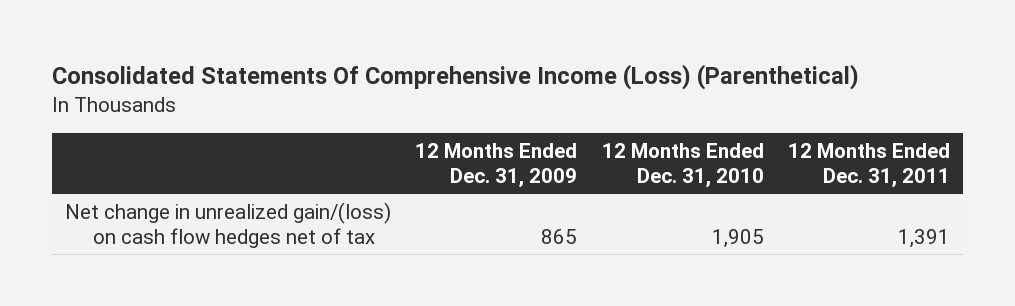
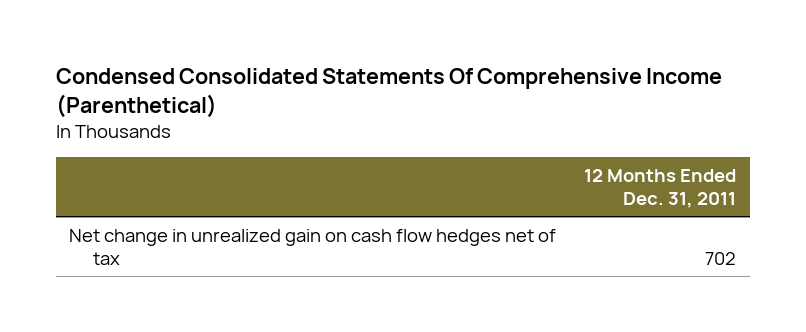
- Consolidated Statements Of Comprehensive Income (Loss) (Parenthetical)
+ Condensed Consolidated Statements Of Comprehensive Income (Parenthetical)
- | 12 Months Ended Dec. 31, 2009 | 12 Months Ended Dec. 31, 2010 | 12 Months Ended Dec. 31, 2011
+ | 12 Months Ended Dec. 31, 2011
- Net change in unrealized gain/(loss) on cash flow hedges net of tax | 865 | 1,905 | 1,391
+ Net change in unrealized gain on cash flow hedges net of tax | 702

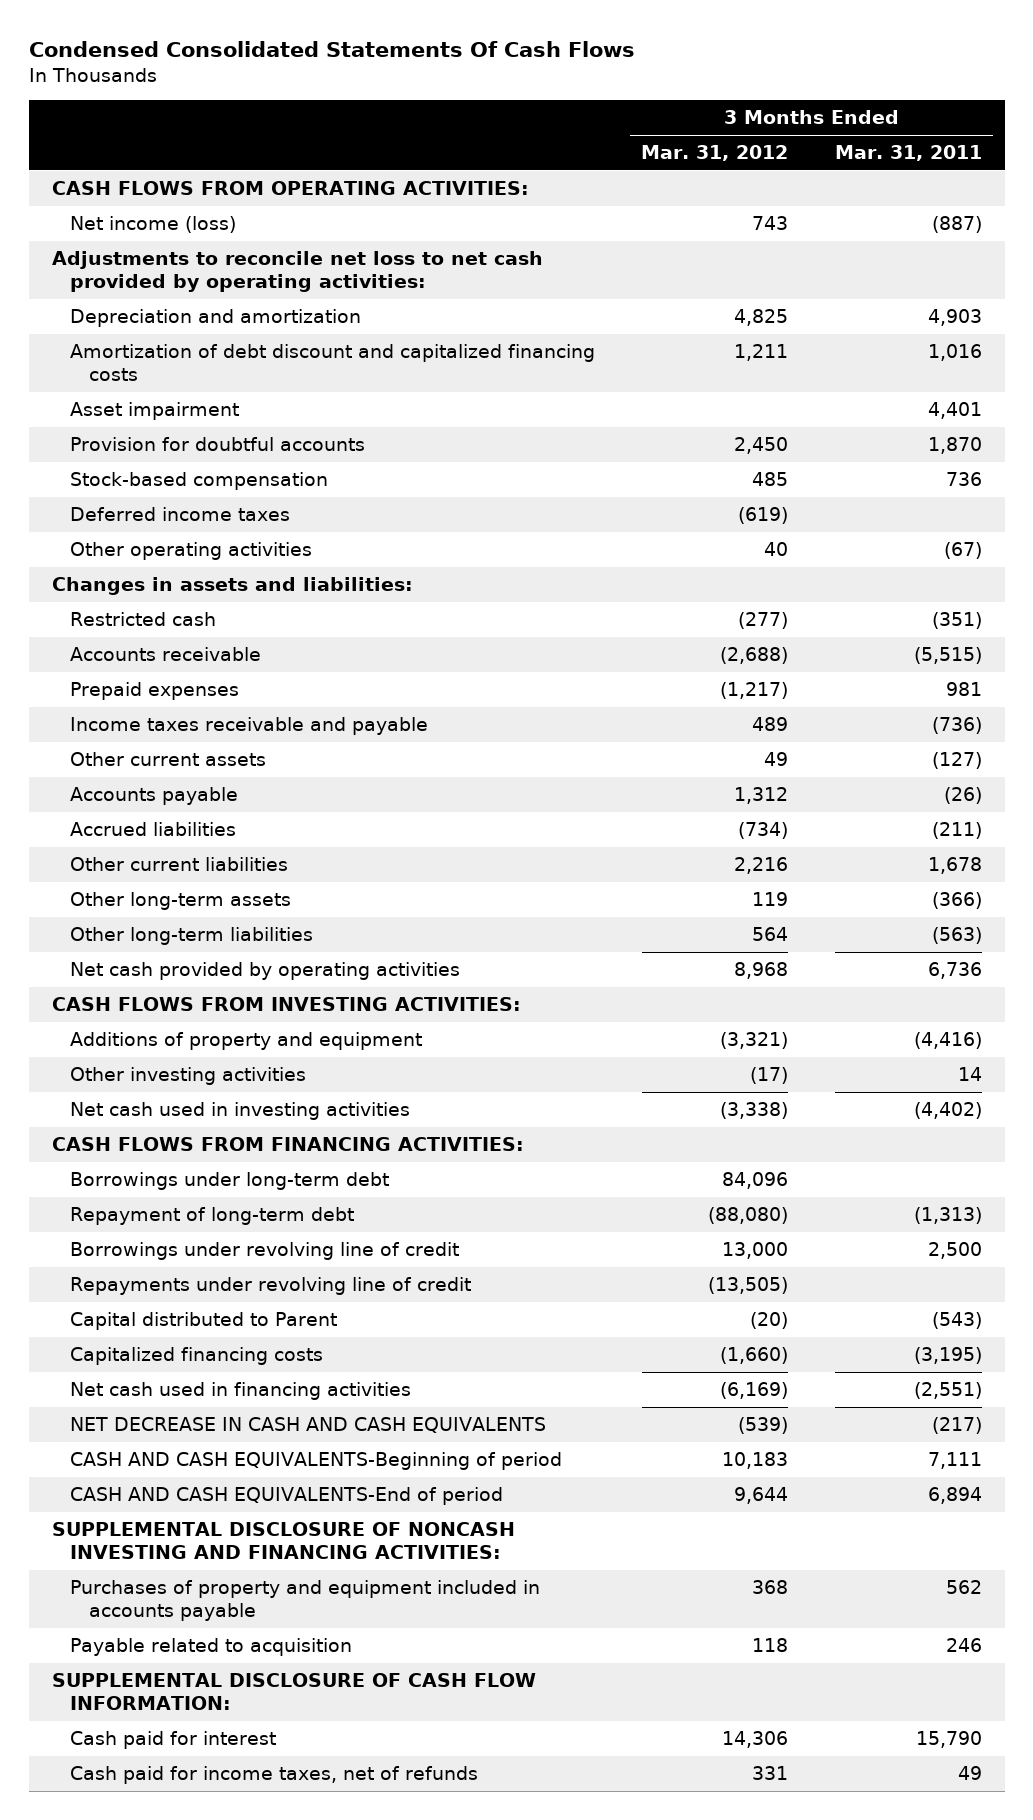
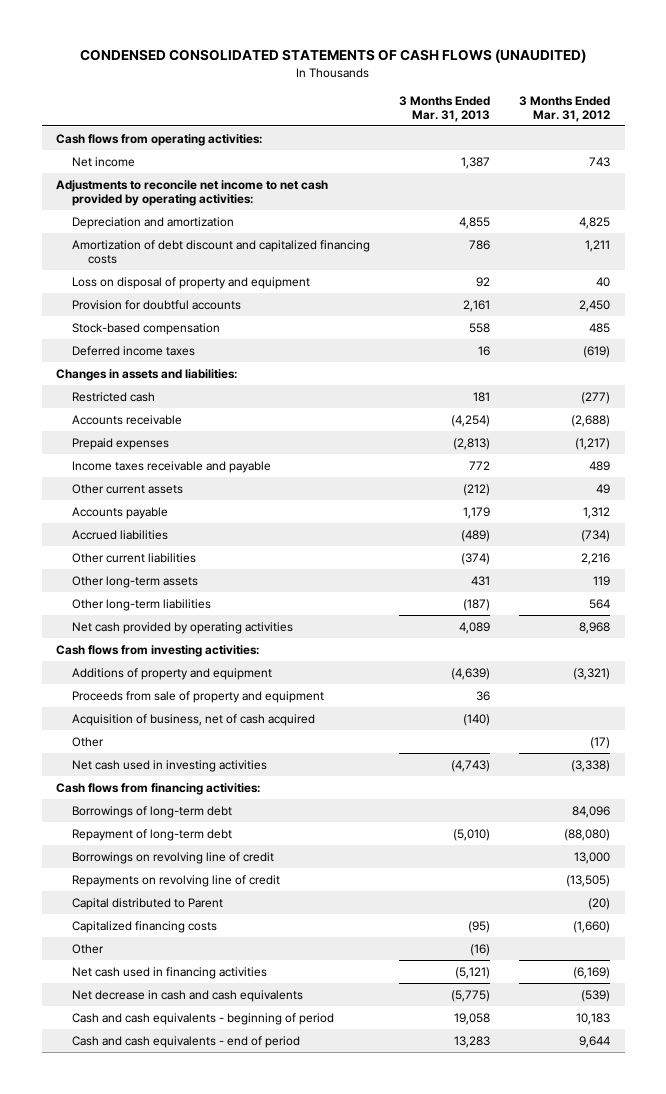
- Condensed Consolidated Statements Of Cash Flows
+ CONDENSED CONSOLIDATED STATEMENTS OF CASH FLOWS (UNAUDITED)
- | 3 Months Ended Mar. 31, 2012 | 3 Months Ended Mar. 31, 2011
+ | 3 Months Ended Mar. 31, 2013 | 3 Months Ended Mar. 31, 2012
- CASH FLOWS FROM OPERATING ACTIVITIES:
- Net income (loss) | 743 | (887)
- Adjustments to reconcile net loss to net cash provided by operating activities:
+ Cash flows from operating activities:
+ Net income | 1,387 | 743
+ Adjustments to reconcile net income to net cash provided by operating activities:
- Asset impairment | | 4,401
+ Loss on disposal of property and equipment | 92 | 40
- Other operating activities | 40 | (67)
- CASH FLOWS FROM INVESTING ACTIVITIES:
+ Cash flows from investing activities:
- Other investing activities | (17) | 14
+ Proceeds from sale of property and equipment | 36 |
+ Acquisition of business, net of cash acquired | (140) |
+ Other | | (17)
- CASH FLOWS FROM FINANCING ACTIVITIES:
- Borrowings under long-term debt | 84,096 |
+ Cash flows from financing activities:
+ Borrowings of long-term debt | | 84,096
- Borrowings under revolving line of credit | 13,000 | 2,500
- Repayments under revolving line of credit | (13,505) |
+ Borrowings on revolving line of credit | | 13,000
+ Repayments on revolving line of credit | | (13,505)
+ Other | (16) |
- NET DECREASE IN CASH AND CASH EQUIVALENTS | (539) | (217)
- CASH AND CASH EQUIVALENTS-Beginning of period | 10,183 | 7,111
- CASH AND CASH EQUIVALENTS-End of period | 9,644 | 6,894
- SUPPLEMENTAL DISCLOSURE OF NONCASH INVESTING AND FINANCING ACTIVITIES:
- Purchases of property and equipment included in accounts payable | 368 | 562
- Payable related to acquisition | 118 | 246
- SUPPLEMENTAL DISCLOSURE OF CASH FLOW INFORMATION:
- Cash paid for interest | 14,306 | 15,790
- Cash paid for income taxes, net of refunds | 331 | 49
+ Net decrease in cash and cash equivalents | (5,775) | (539)
+ Cash and cash equivalents - beginning of period | 19,058 | 10,183
+ Cash and cash equivalents - end of period | 13,283 | 9,644

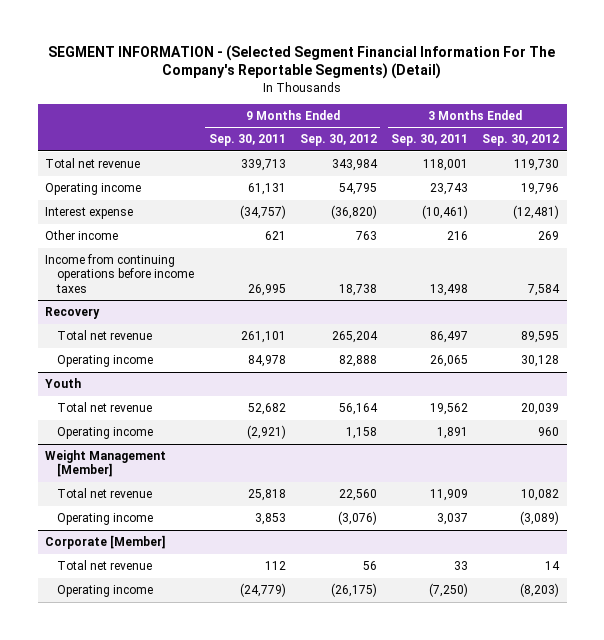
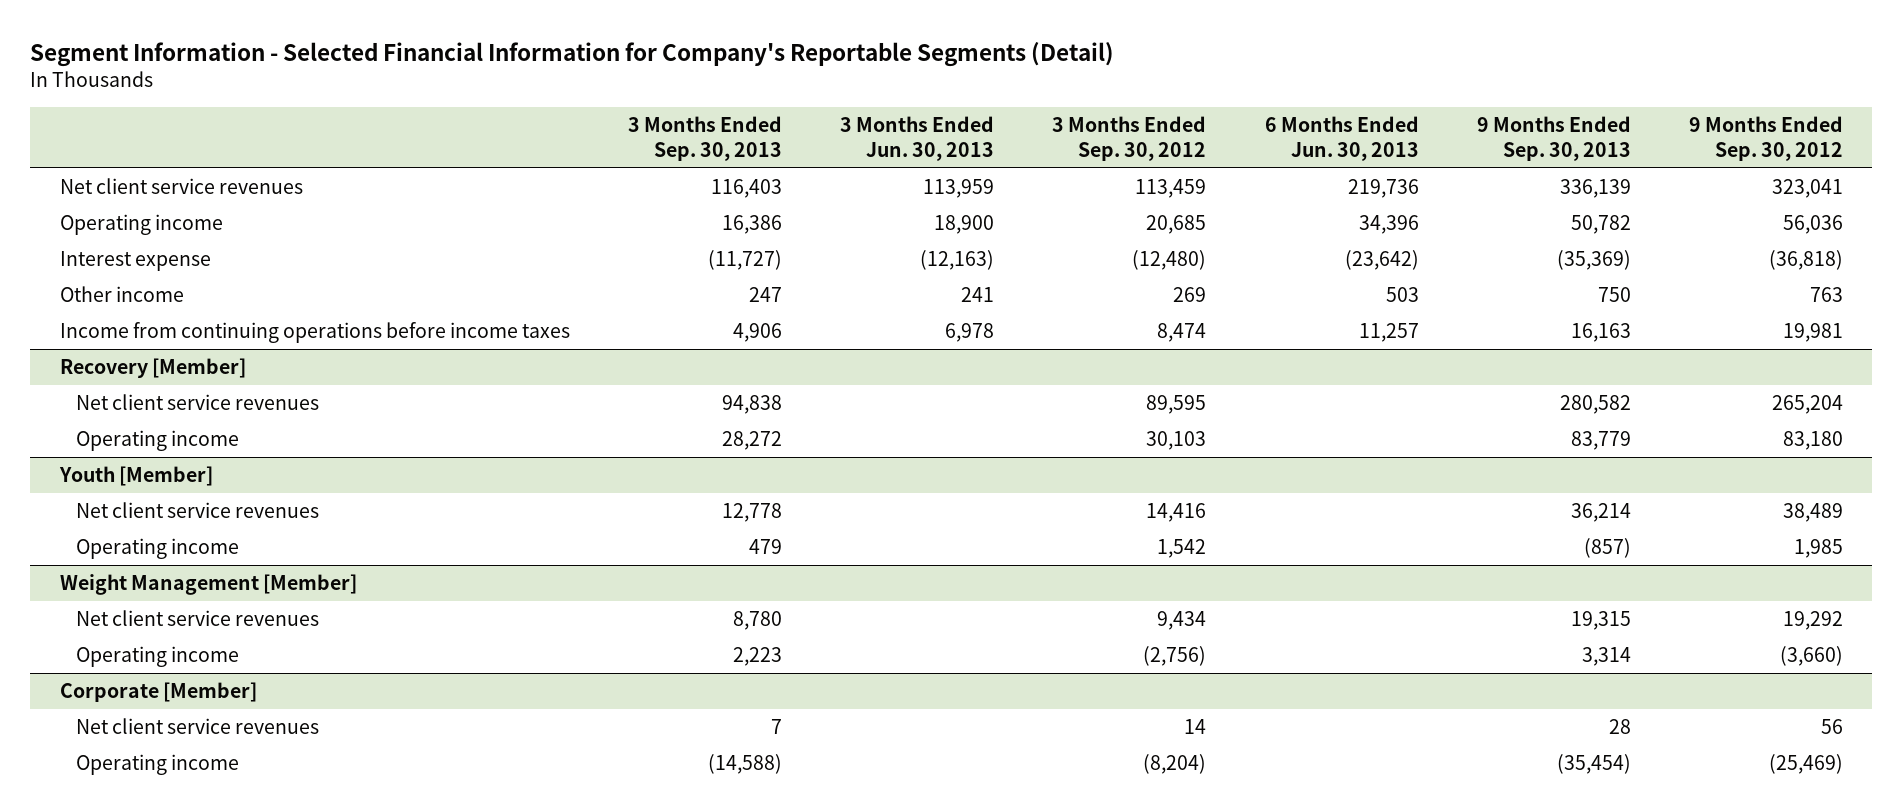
- SEGMENT INFORMATION - (Selected Segment Financial Information For The Company's Reportable Segments) (Detail)
+ Segment Information - Selected Financial Information for Company's Reportable Segments (Detail)
- | 9 Months Ended Sep. 30, 2011 | 9 Months Ended Sep. 30, 2012 | 3 Months Ended Sep. 30, 2011 | 3 Months Ended Sep. 30, 2012
+ | 3 Months Ended Sep. 30, 2013 | 3 Months Ended Jun. 30, 2013 | 3 Months Ended Sep. 30, 2012 | 6 Months Ended Jun. 30, 2013 | 9 Months Ended Sep. 30, 2013 | 9 Months Ended Sep. 30, 2012
- Total net revenue | 339,713 | 343,984 | 118,001 | 119,730
- Operating income | 61,131 | 54,795 | 23,743 | 19,796
- Interest expense | (34,757) | (36,820) | (10,461) | (12,481)
+ Net client service revenues | 116,403 | 113,959 | 113,459 | 219,736 | 336,139 | 323,041
+ Operating income | 16,386 | 18,900 | 20,685 | 34,396 | 50,782 | 56,036
+ Interest expense | (11,727) | (12,163) | (12,480) | (23,642) | (35,369) | (36,818)
- Income from continuing operations before income taxes | 26,995 | 18,738 | 13,498 | 7,584
- Recovery
- Total net revenue | 261,101 | 265,204 | 86,497 | 89,595
- Operating income | 84,978 | 82,888 | 26,065 | 30,128
- Youth
- Total net revenue | 52,682 | 56,164 | 19,562 | 20,039
- Operating income | (2,921) | 1,158 | 1,891 | 960
+ Income from continuing operations before income taxes | 4,906 | 6,978 | 8,474 | 11,257 | 16,163 | 19,981
+ Recovery [Member]
+ Net client service revenues | 94,838 | | 89,595 | | 280,582 | 265,204
+ Operating income | 28,272 | | 30,103 | | 83,779 | 83,180
+ Youth [Member]
+ Net client service revenues | 12,778 | | 14,416 | | 36,214 | 38,489
+ Operating income | 479 | | 1,542 | | (857) | 1,985
@ Weight Management [Member]
- Total net revenue | 25,818 | 22,560 | 11,909 | 10,082
- Operating income | 3,853 | (3,076) | 3,037 | (3,089)
+ Net client service revenues | 8,780 | | 9,434 | | 19,315 | 19,292
+ Operating income | 2,223 | | (2,756) | | 3,314 | (3,660)
@ Corporate [Member]
- Total net revenue | 112 | 56 | 33 | 14
- Operating income | (24,779) | (26,175) | (7,250) | (8,203)
+ Net client service revenues | 7 | | 14 | | 28 | 56
+ Operating income | (14,588) | | (8,204) | | (35,454) | (25,469)

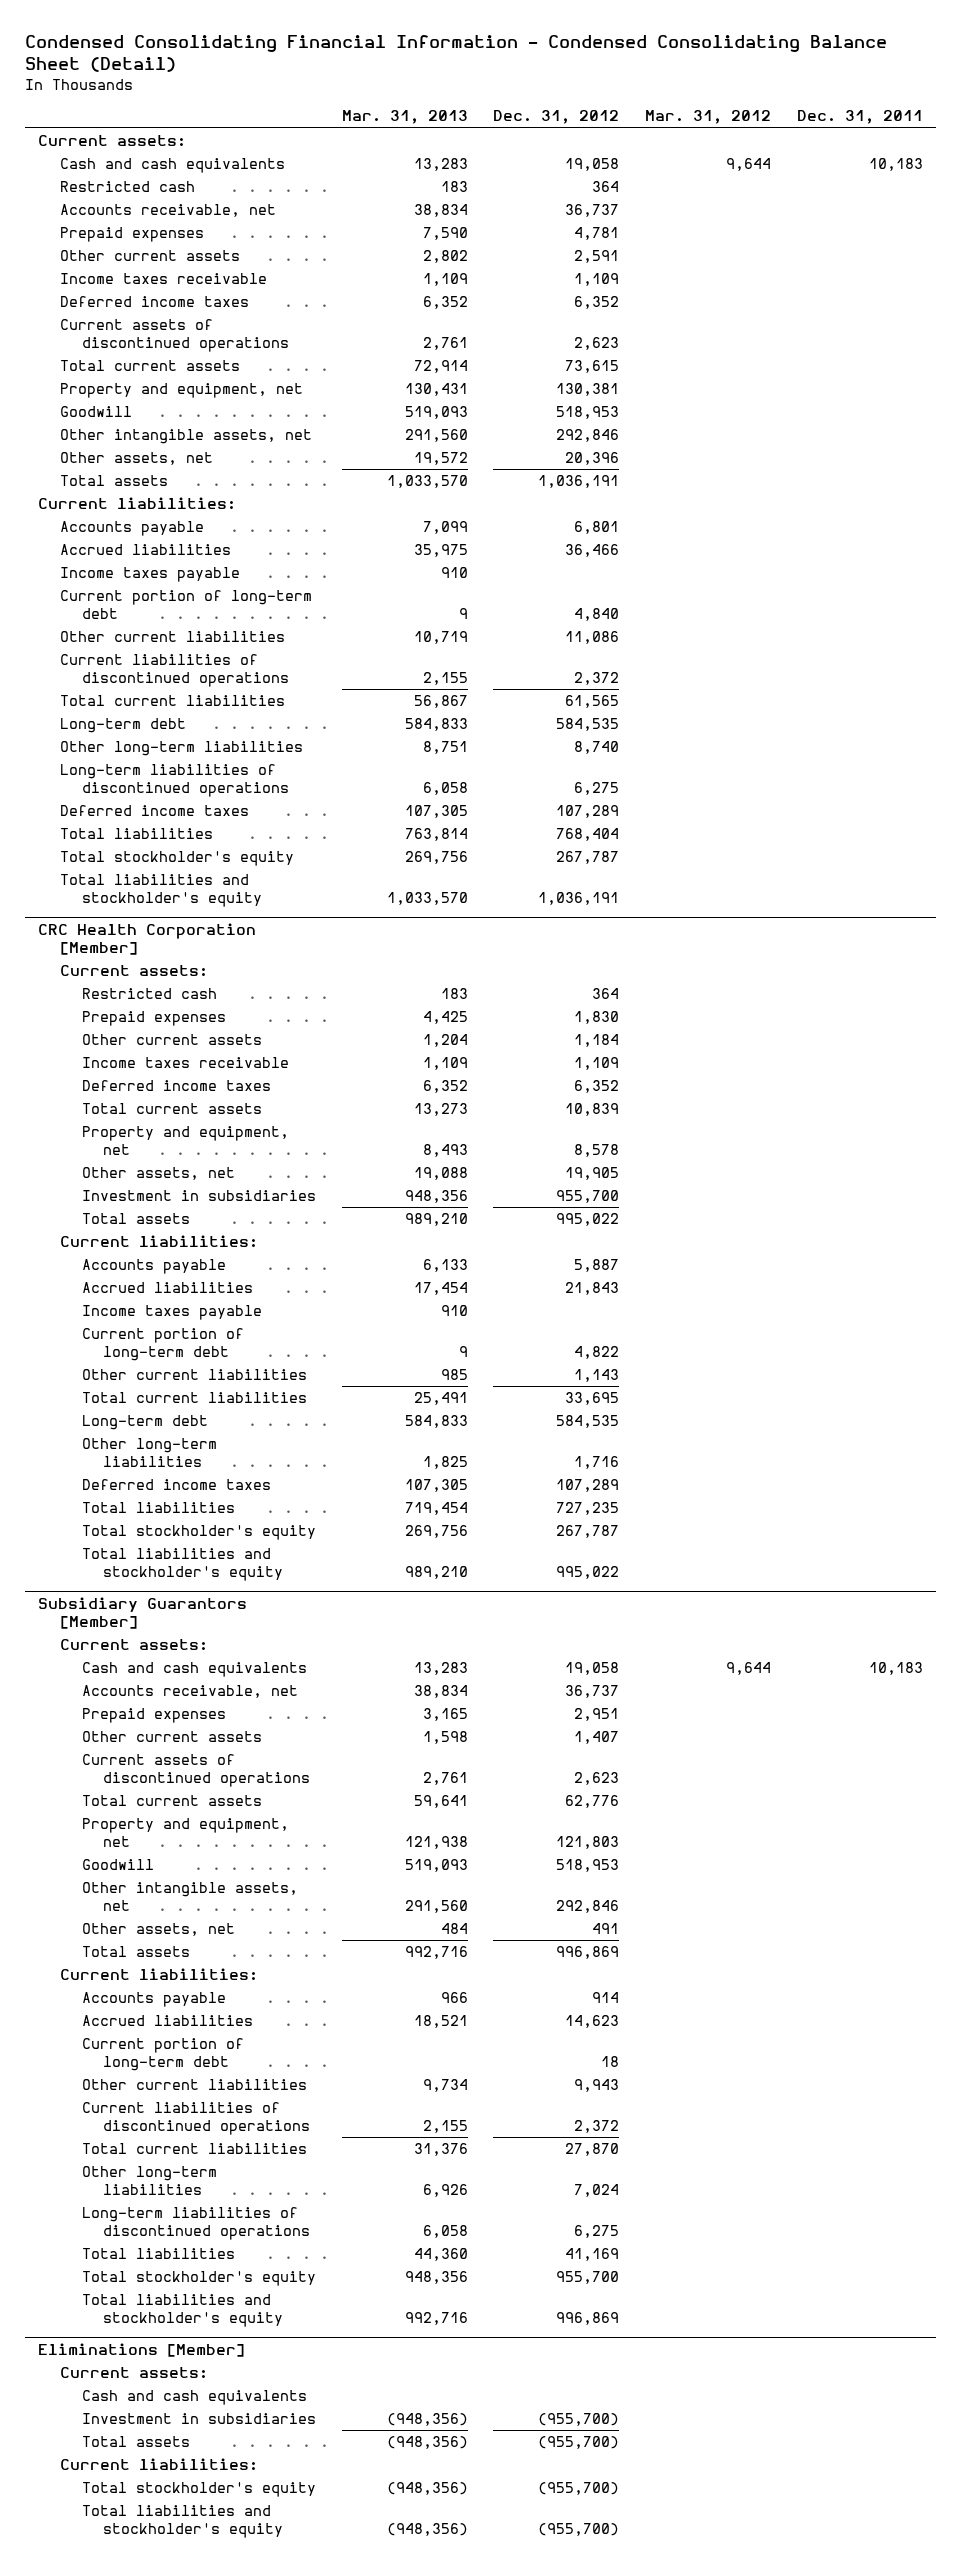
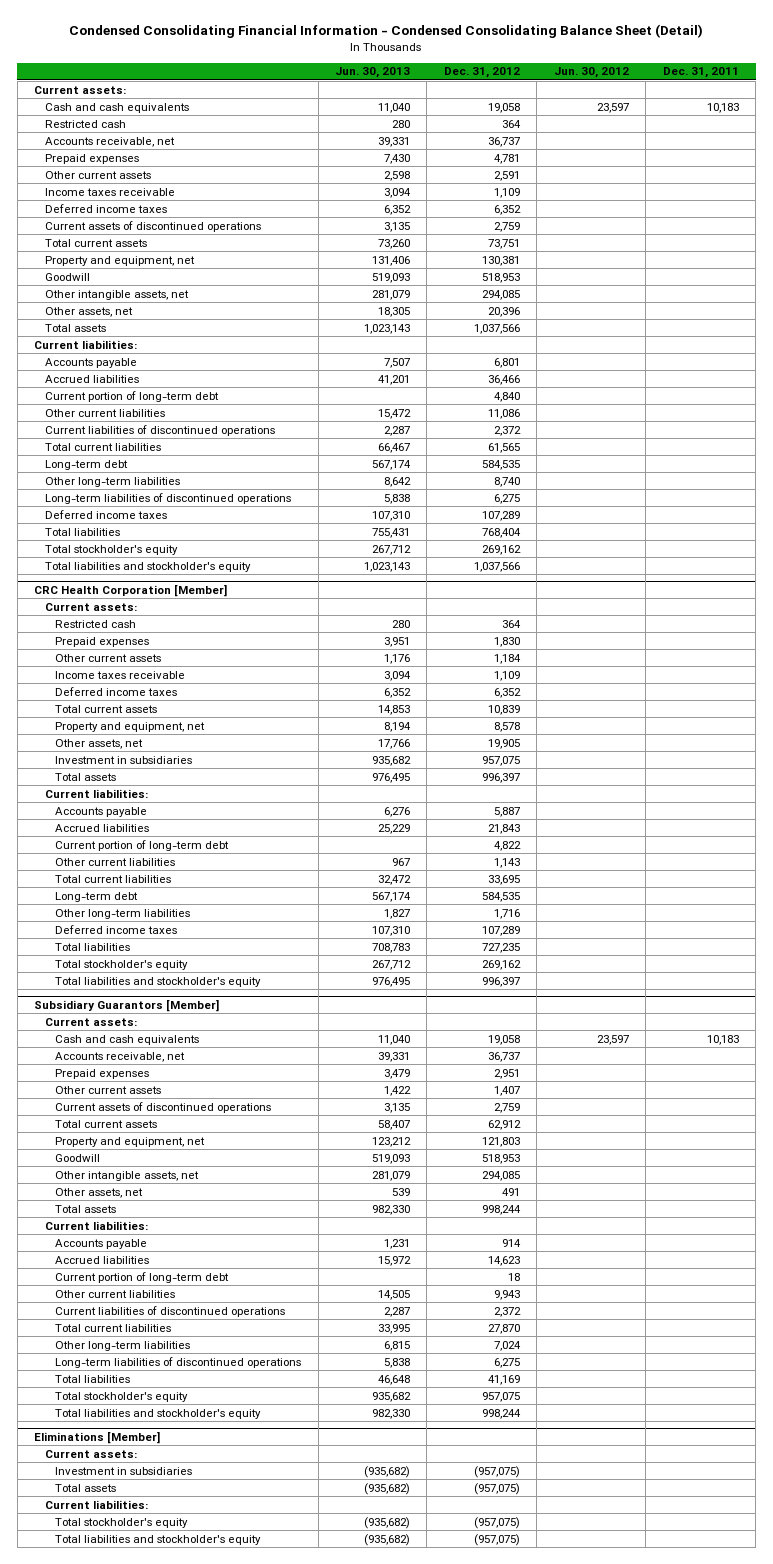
- | Mar. 31, 2013 | Dec. 31, 2012 | Mar. 31, 2012 | Dec. 31, 2011
+ | Jun. 30, 2013 | Dec. 31, 2012 | Jun. 30, 2012 | Dec. 31, 2011
- Current assets of discontinued operations | 2,761 | 2,623 | |
- Total current assets | 72,914 | 73,615 | |
+ Current assets of discontinued operations | 3,135 | 2,759 | |
+ Total current assets | 73,260 | 73,751 | |
- Other intangible assets, net | 291,560 | 292,846 | |
+ Other intangible assets, net | 281,079 | 294,085 | |
- Total assets | 1,033,570 | 1,036,191 | |
+ Total assets | 1,023,143 | 1,037,566 | |
- Income taxes payable | 910 | | |
- Total stockholder's equity | 269,756 | 267,787 | |
- Total liabilities and stockholder's equity | 1,033,570 | 1,036,191 | |
+ Total stockholder's equity | 267,712 | 269,162 | |
+ Total liabilities and stockholder's equity | 1,023,143 | 1,037,566 | |
@ CRC Health Corporation [Member]
- Investment in subsidiaries | 948,356 | 955,700 | |
- Total assets | 989,210 | 995,022 | |
+ Investment in subsidiaries | 935,682 | 957,075 | |
+ Total assets | 976,495 | 996,397 | |
- Income taxes payable | 910 | | |
- Total stockholder's equity | 269,756 | 267,787 | |
- Total liabilities and stockholder's equity | 989,210 | 995,022 | |
+ Total stockholder's equity | 267,712 | 269,162 | |
+ Total liabilities and stockholder's equity | 976,495 | 996,397 | |
@ Subsidiary Guarantors [Member]
- Current assets of discontinued operations | 2,761 | 2,623 | |
- Total current assets | 59,641 | 62,776 | |
+ Current assets of discontinued operations | 3,135 | 2,759 | |
+ Total current assets | 58,407 | 62,912 | |
- Other intangible assets, net | 291,560 | 292,846 | |
+ Other intangible assets, net | 281,079 | 294,085 | |
- Total assets | 992,716 | 996,869 | |
+ Total assets | 982,330 | 998,244 | |
- Total stockholder's equity | 948,356 | 955,700 | |
- Total liabilities and stockholder's equity | 992,716 | 996,869 | |
+ Total stockholder's equity | 935,682 | 957,075 | |
+ Total liabilities and stockholder's equity | 982,330 | 998,244 | |
@ Eliminations [Member]
- Cash and cash equivalents
- Investment in subsidiaries | (948,356) | (955,700) | |
- Total assets | (948,356) | (955,700) | |
+ Investment in subsidiaries | (935,682) | (957,075) | |
+ Total assets | (935,682) | (957,075) | |
- Total stockholder's equity | (948,356) | (955,700) | |
- Total liabilities and stockholder's equity | (948,356) | (955,700) | |
+ Total stockholder's equity | (935,682) | (957,075) | |
+ Total liabilities and stockholder's equity | (935,682) | (957,075) | |

